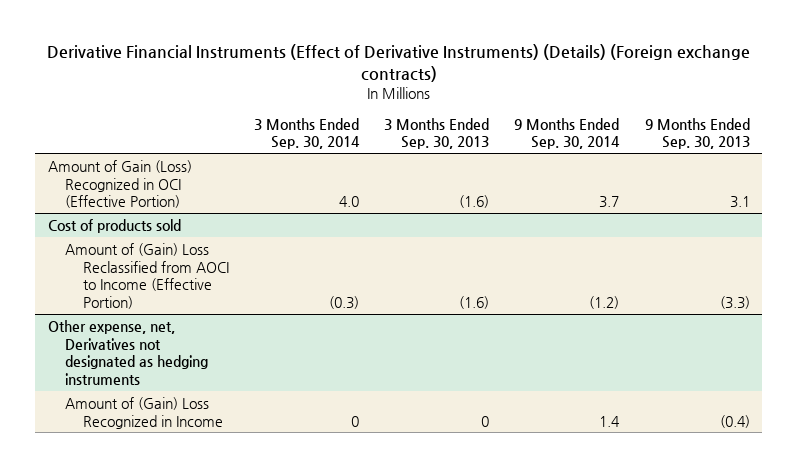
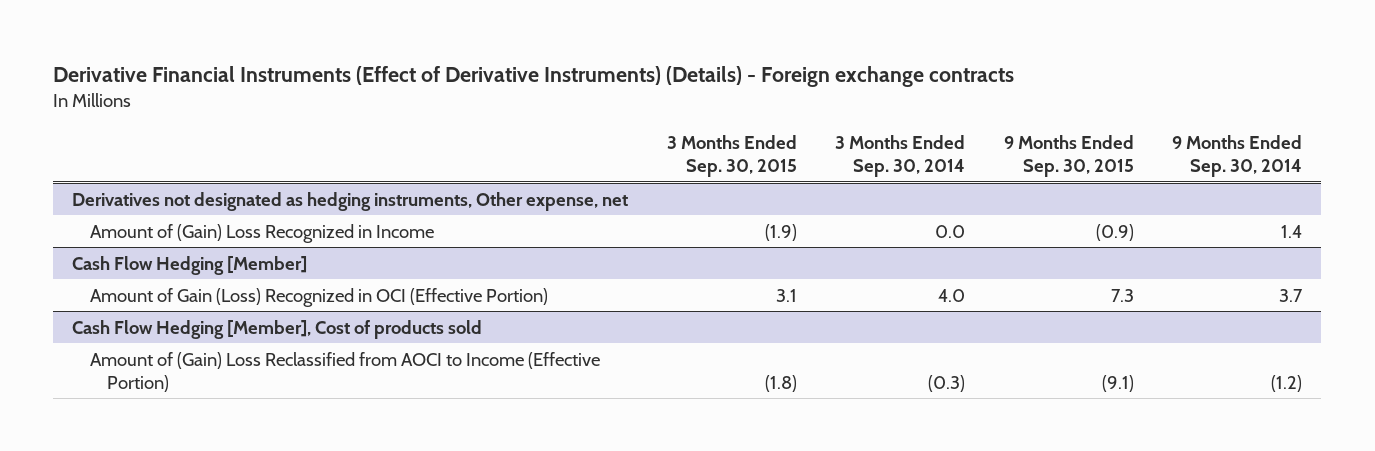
- Derivative Financial Instruments (Effect of Derivative Instruments) (Details) (Foreign exchange contracts)
+ Derivative Financial Instruments (Effect of Derivative Instruments) (Details) - Foreign exchange contracts
- | 3 Months Ended Sep. 30, 2014 | 3 Months Ended Sep. 30, 2013 | 9 Months Ended Sep. 30, 2014 | 9 Months Ended Sep. 30, 2013
+ | 3 Months Ended Sep. 30, 2015 | 3 Months Ended Sep. 30, 2014 | 9 Months Ended Sep. 30, 2015 | 9 Months Ended Sep. 30, 2014
+ Derivatives not designated as hedging instruments, Other expense, net
+ Amount of (Gain) Loss Recognized in Income | (1.9) | 0.0 | (0.9) | 1.4
+ Cash Flow Hedging [Member]
- Cost of products sold
+ Cash Flow Hedging [Member], Cost of products sold
- Other expense, net, Derivatives not designated as hedging instruments
- Amount of (Gain) Loss Recognized in Income | 0 | 0 | 1.4 | (0.4)

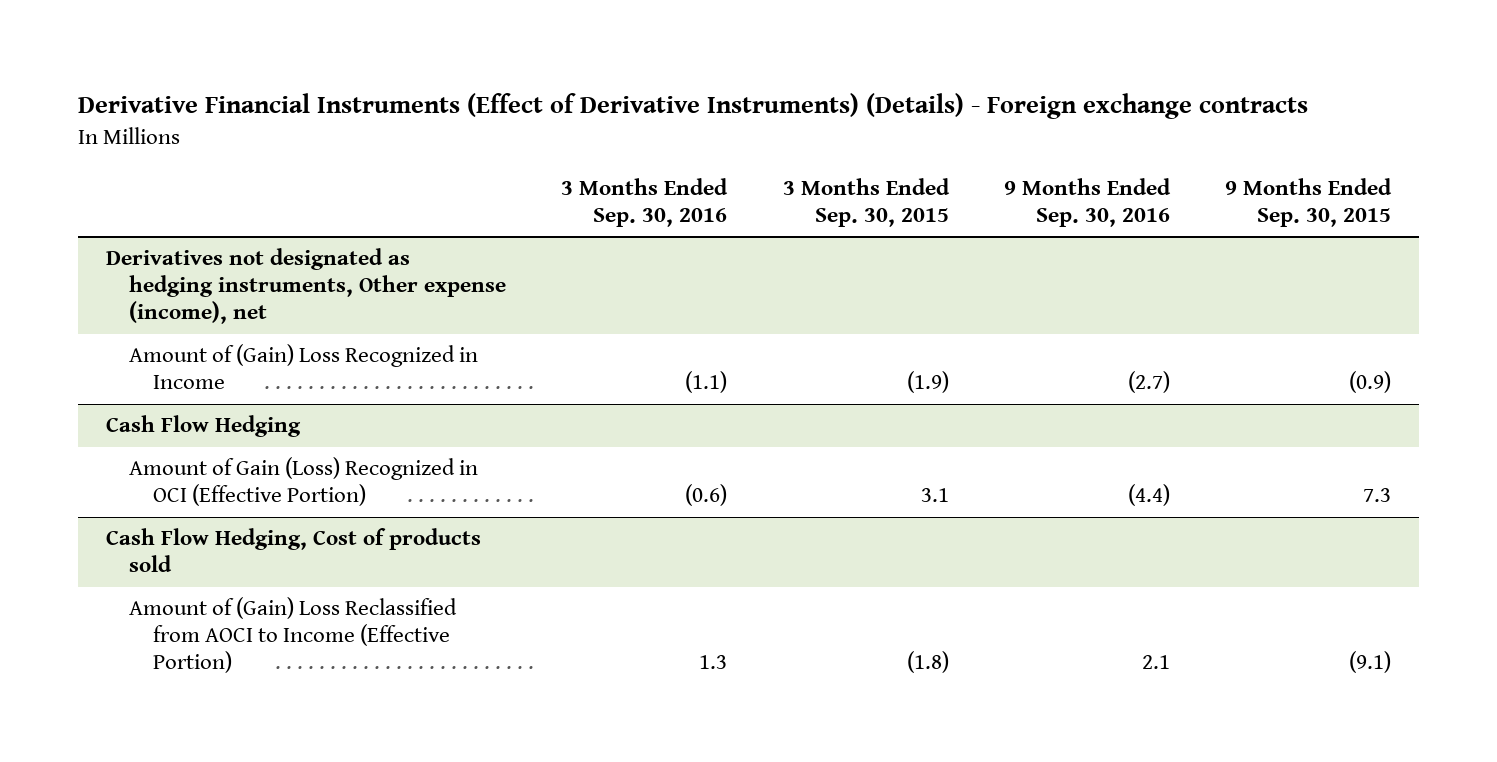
- | 3 Months Ended Sep. 30, 2015 | 3 Months Ended Sep. 30, 2014 | 9 Months Ended Sep. 30, 2015 | 9 Months Ended Sep. 30, 2014
+ | 3 Months Ended Sep. 30, 2016 | 3 Months Ended Sep. 30, 2015 | 9 Months Ended Sep. 30, 2016 | 9 Months Ended Sep. 30, 2015
- Derivatives not designated as hedging instruments, Other expense, net
+ Derivatives not designated as hedging instruments, Other expense (income), net
- Cash Flow Hedging [Member]
+ Cash Flow Hedging
- Cash Flow Hedging [Member], Cost of products sold
+ Cash Flow Hedging, Cost of products sold

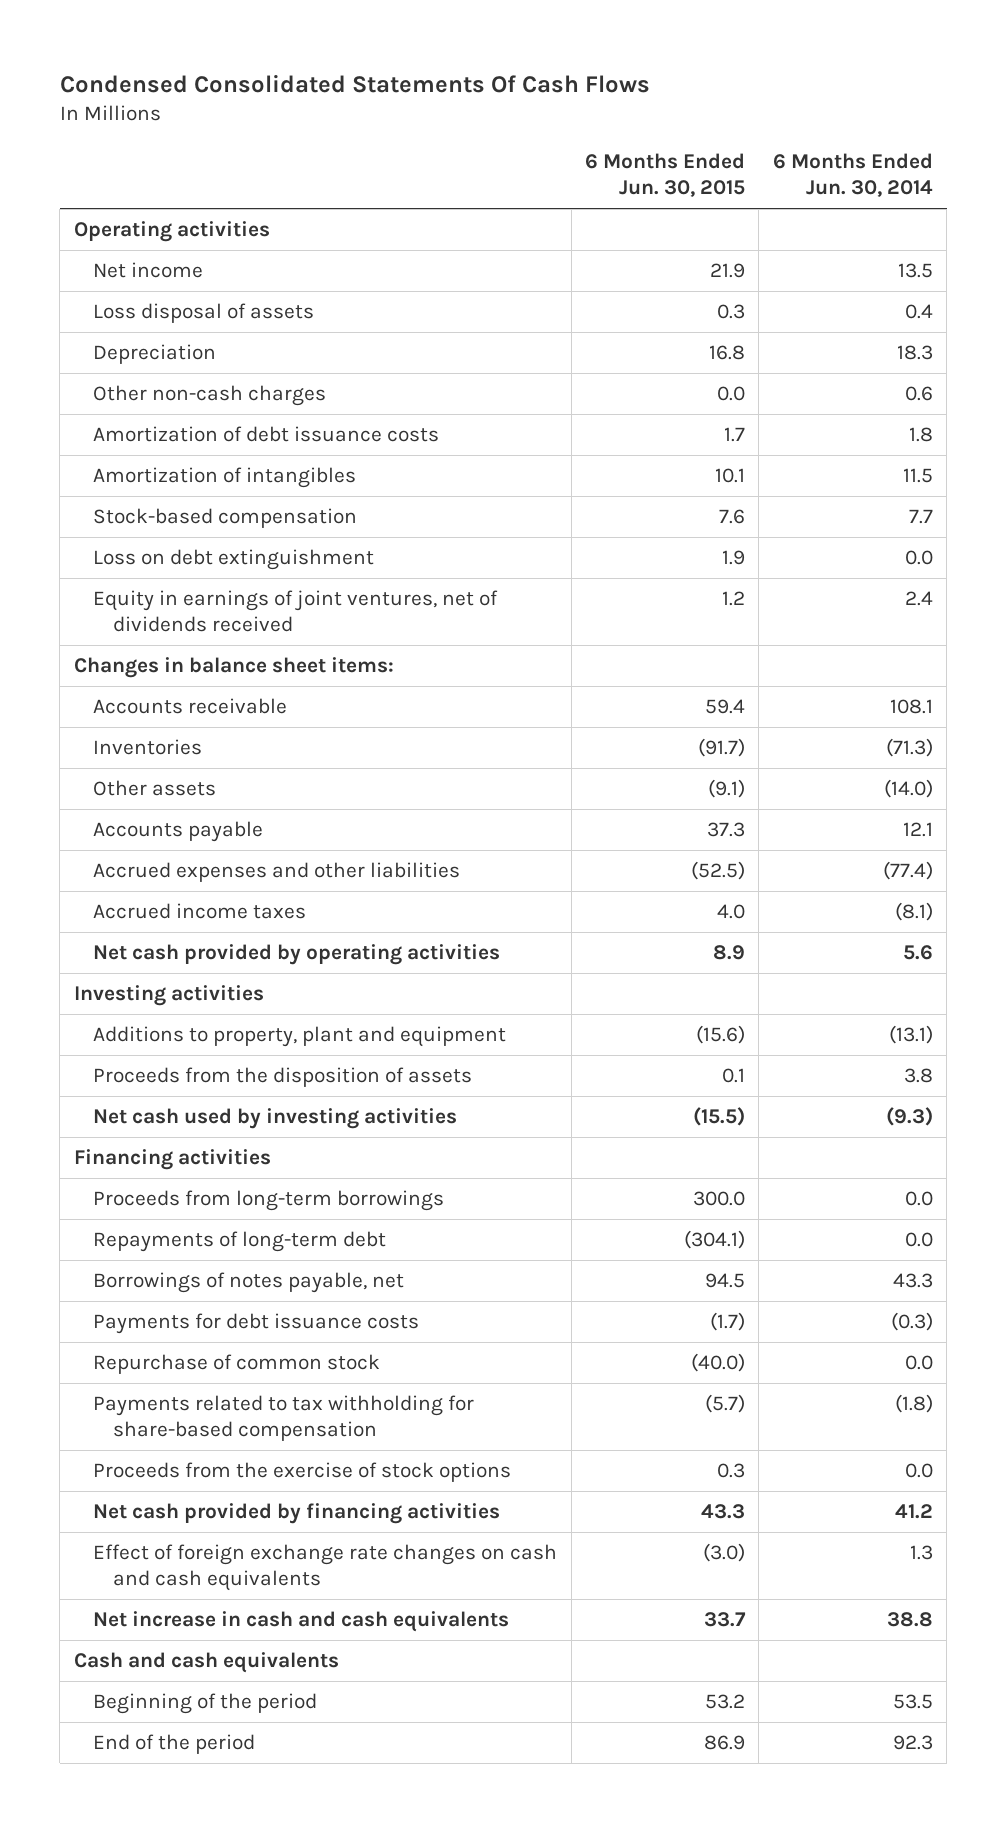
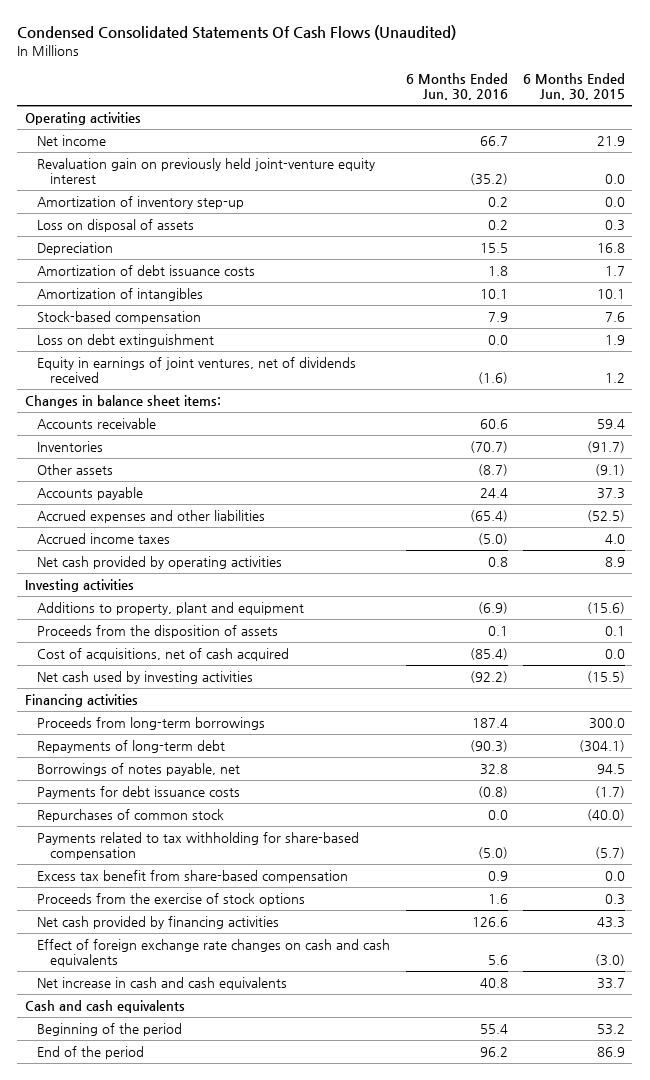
- Condensed Consolidated Statements Of Cash Flows
+ Condensed Consolidated Statements Of Cash Flows (Unaudited)
- | 6 Months Ended Jun. 30, 2015 | 6 Months Ended Jun. 30, 2014
+ | 6 Months Ended Jun. 30, 2016 | 6 Months Ended Jun. 30, 2015
- Loss disposal of assets | 0.3 | 0.4
+ Revaluation gain on previously held joint-venture equity interest | (35.2) | 0.0
+ Amortization of inventory step-up | 0.2 | 0.0
+ Loss on disposal of assets | 0.2 | 0.3
- Other non-cash charges | 0.0 | 0.6
+ Cost of acquisitions, net of cash acquired | (85.4) | 0.0
- Repurchase of common stock | (40.0) | 0.0
+ Repurchases of common stock | 0.0 | (40.0)
+ Excess tax benefit from share-based compensation | 0.9 | 0.0

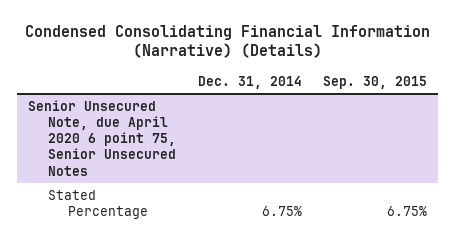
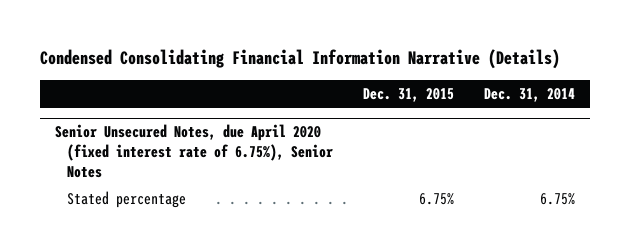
- Condensed Consolidating Financial Information (Narrative) (Details)
+ Condensed Consolidating Financial Information Narrative (Details)
- | Dec. 31, 2014 | Sep. 30, 2015
+ | Dec. 31, 2015 | Dec. 31, 2014
- Senior Unsecured Note, due April 2020 6 point 75, Senior Unsecured Notes
- Stated Percentage | 6.75% | 6.75%
+ Senior Unsecured Notes, due April 2020 (fixed interest rate of 6.75%), Senior Notes
+ Stated percentage | 6.75% | 6.75%

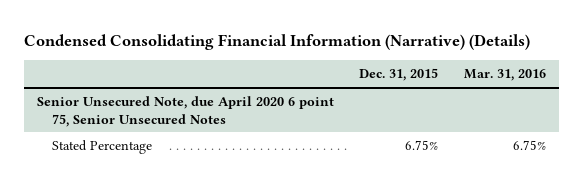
- Condensed Consolidating Financial Information Narrative (Details)
+ Condensed Consolidating Financial Information (Narrative) (Details)
- | Dec. 31, 2015 | Dec. 31, 2014
+ | Dec. 31, 2015 | Mar. 31, 2016
- Senior Unsecured Notes, due April 2020 (fixed interest rate of 6.75%), Senior Notes
- Stated percentage | 6.75% | 6.75%
+ Senior Unsecured Note, due April 2020 6 point 75, Senior Unsecured Notes
+ Stated Percentage | 6.75% | 6.75%

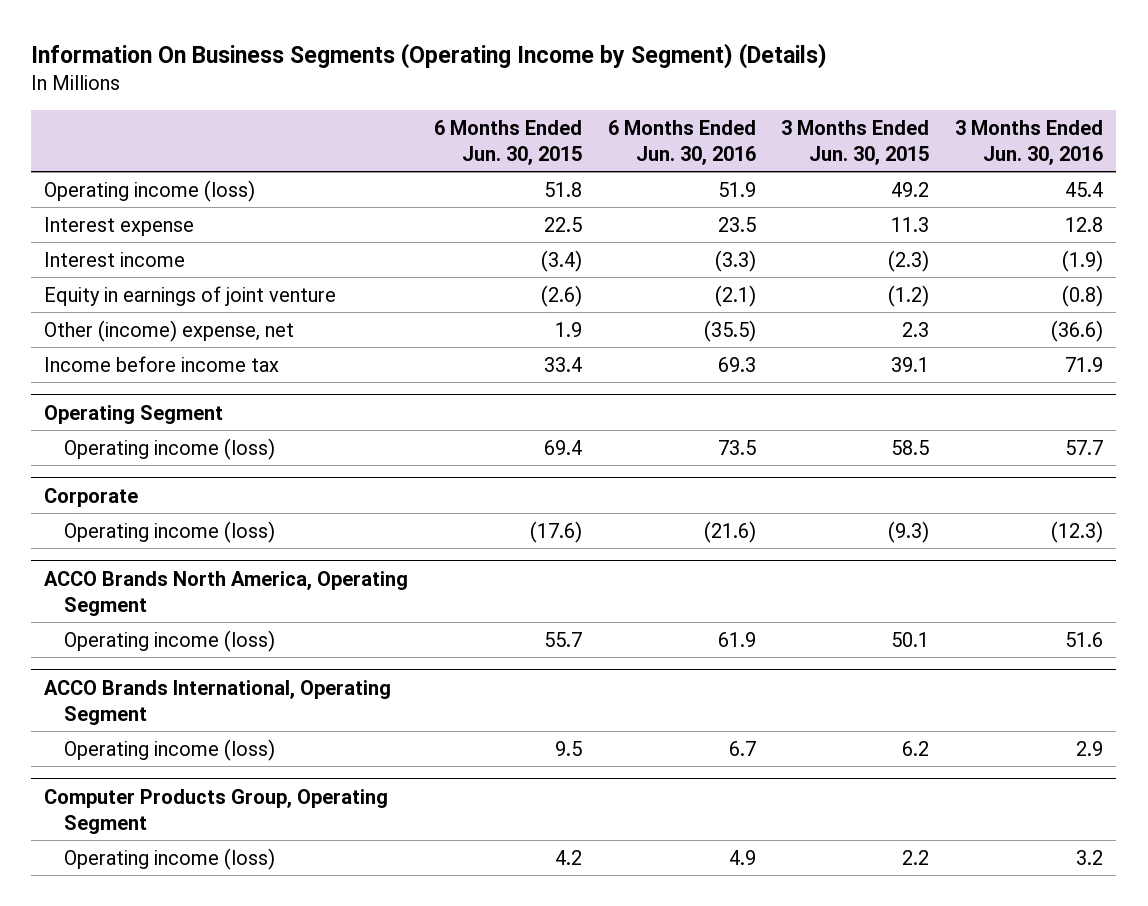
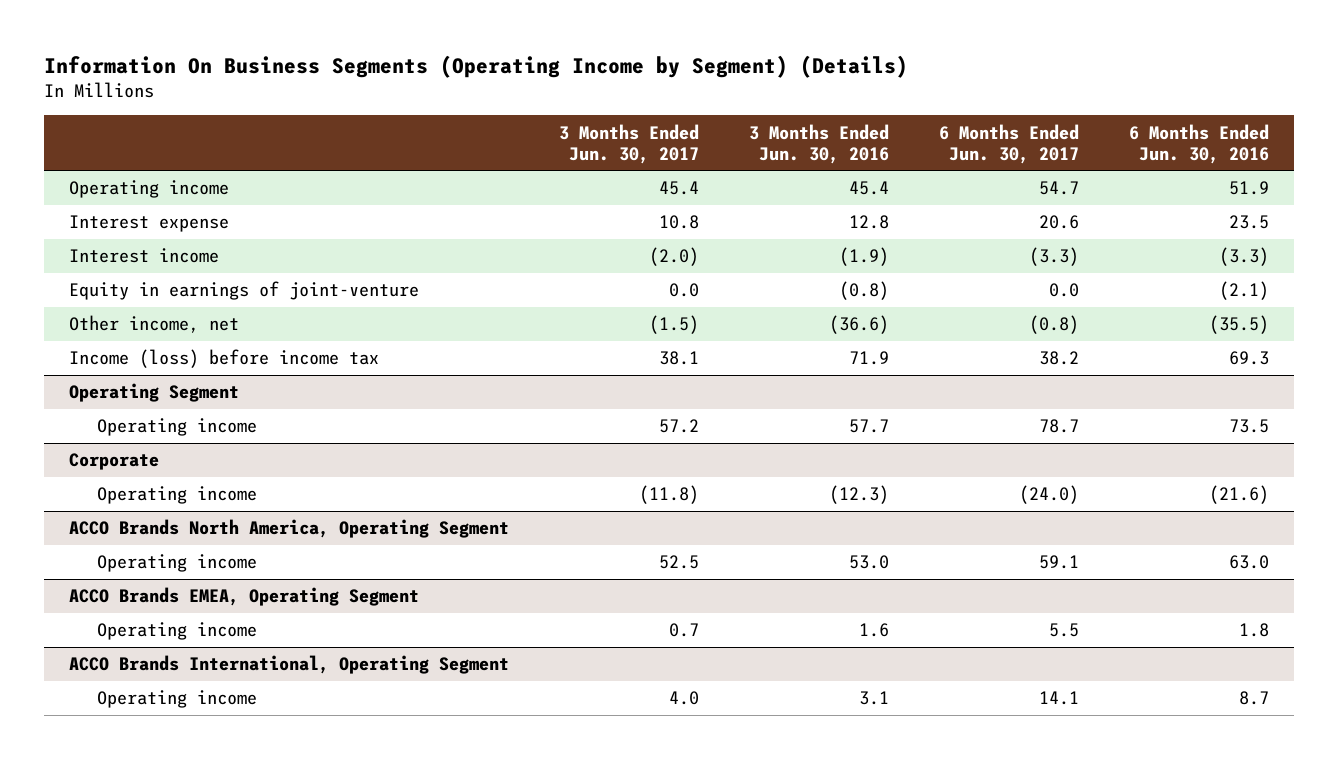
- | 6 Months Ended Jun. 30, 2015 | 6 Months Ended Jun. 30, 2016 | 3 Months Ended Jun. 30, 2015 | 3 Months Ended Jun. 30, 2016
+ | 3 Months Ended Jun. 30, 2017 | 3 Months Ended Jun. 30, 2016 | 6 Months Ended Jun. 30, 2017 | 6 Months Ended Jun. 30, 2016
- Operating income (loss) | 51.8 | 51.9 | 49.2 | 45.4
+ Operating income | 45.4 | 45.4 | 54.7 | 51.9
- Equity in earnings of joint venture | (2.6) | (2.1) | (1.2) | (0.8)
- Other (income) expense, net | 1.9 | (35.5) | 2.3 | (36.6)
- Income before income tax | 33.4 | 69.3 | 39.1 | 71.9
+ Equity in earnings of joint-venture | 0.0 | (0.8) | 0.0 | (2.1)
+ Other income, net | (1.5) | (36.6) | (0.8) | (35.5)
+ Income (loss) before income tax | 38.1 | 71.9 | 38.2 | 69.3
@ Operating Segment
- Operating income (loss) | 69.4 | 73.5 | 58.5 | 57.7
+ Operating income | 57.2 | 57.7 | 78.7 | 73.5
@ Corporate
- Operating income (loss) | (17.6) | (21.6) | (9.3) | (12.3)
+ Operating income | (11.8) | (12.3) | (24.0) | (21.6)
@ ACCO Brands North America, Operating Segment
- Operating income (loss) | 55.7 | 61.9 | 50.1 | 51.6
+ Operating income | 52.5 | 53.0 | 59.1 | 63.0
+ ACCO Brands EMEA, Operating Segment
+ Operating income | 0.7 | 1.6 | 5.5 | 1.8
@ ACCO Brands International, Operating Segment
- Operating income (loss) | 9.5 | 6.7 | 6.2 | 2.9
- Computer Products Group, Operating Segment
- Operating income (loss) | 4.2 | 4.9 | 2.2 | 3.2
@ ACCO Brands International, Operating Segment
+ Operating income | 4.0 | 3.1 | 14.1 | 8.7

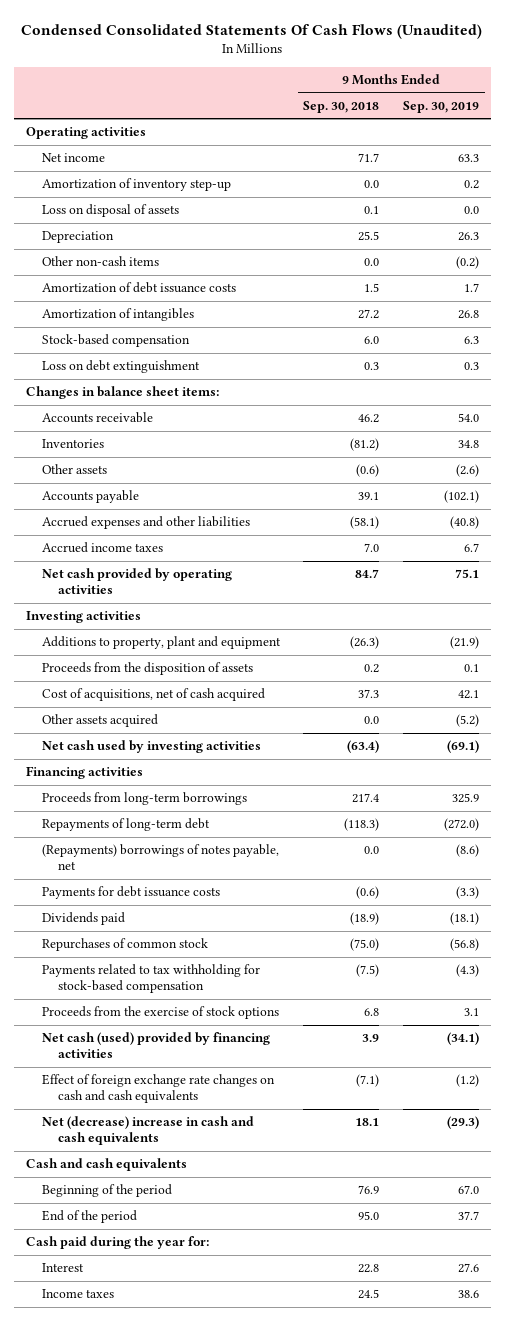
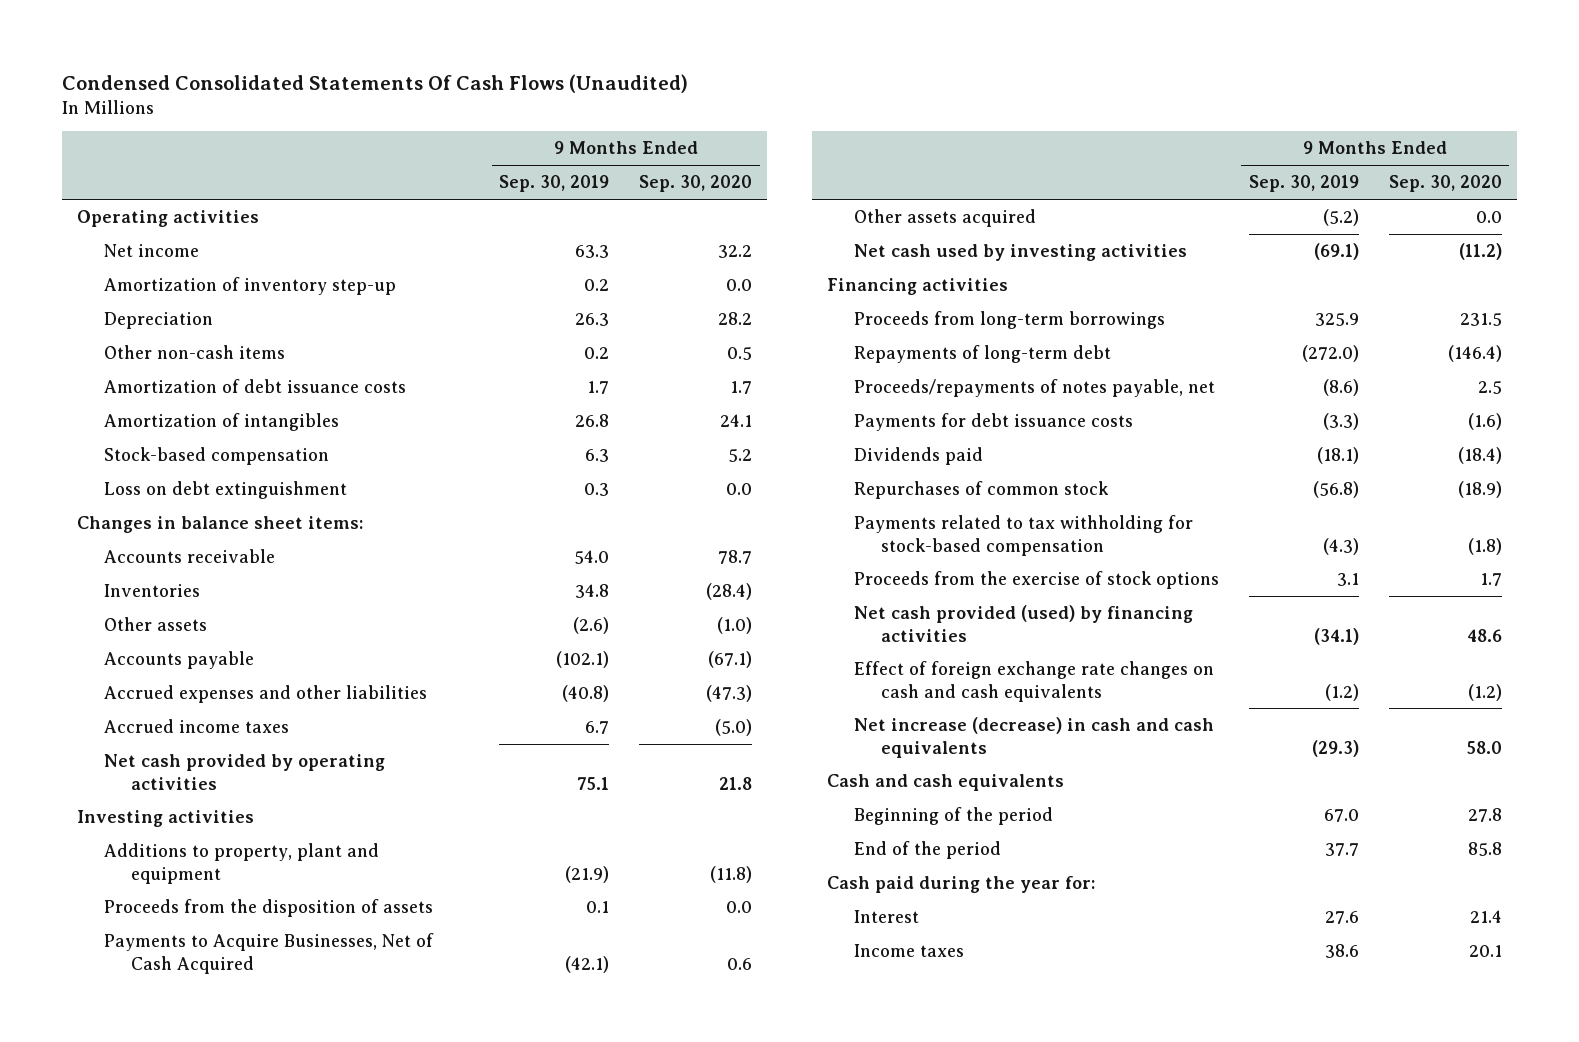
- | 9 Months Ended Sep. 30, 2018 | 9 Months Ended Sep. 30, 2019
+ | 9 Months Ended Sep. 30, 2019 | 9 Months Ended Sep. 30, 2020
- Loss on disposal of assets | 0.1 | 0.0
- Other non-cash items | 0.0 | (0.2)
+ Other non-cash items | 0.2 | 0.5
- Cost of acquisitions, net of cash acquired | 37.3 | 42.1
+ Payments to Acquire Businesses, Net of Cash Acquired | (42.1) | 0.6
- (Repayments) borrowings of notes payable, net | 0.0 | (8.6)
+ Proceeds/repayments of notes payable, net | (8.6) | 2.5
- Net cash (used) provided by financing activities | 3.9 | (34.1)
+ Net cash provided (used) by financing activities | (34.1) | 48.6
- Net (decrease) increase in cash and cash equivalents | 18.1 | (29.3)
+ Net increase (decrease) in cash and cash equivalents | (29.3) | 58.0

